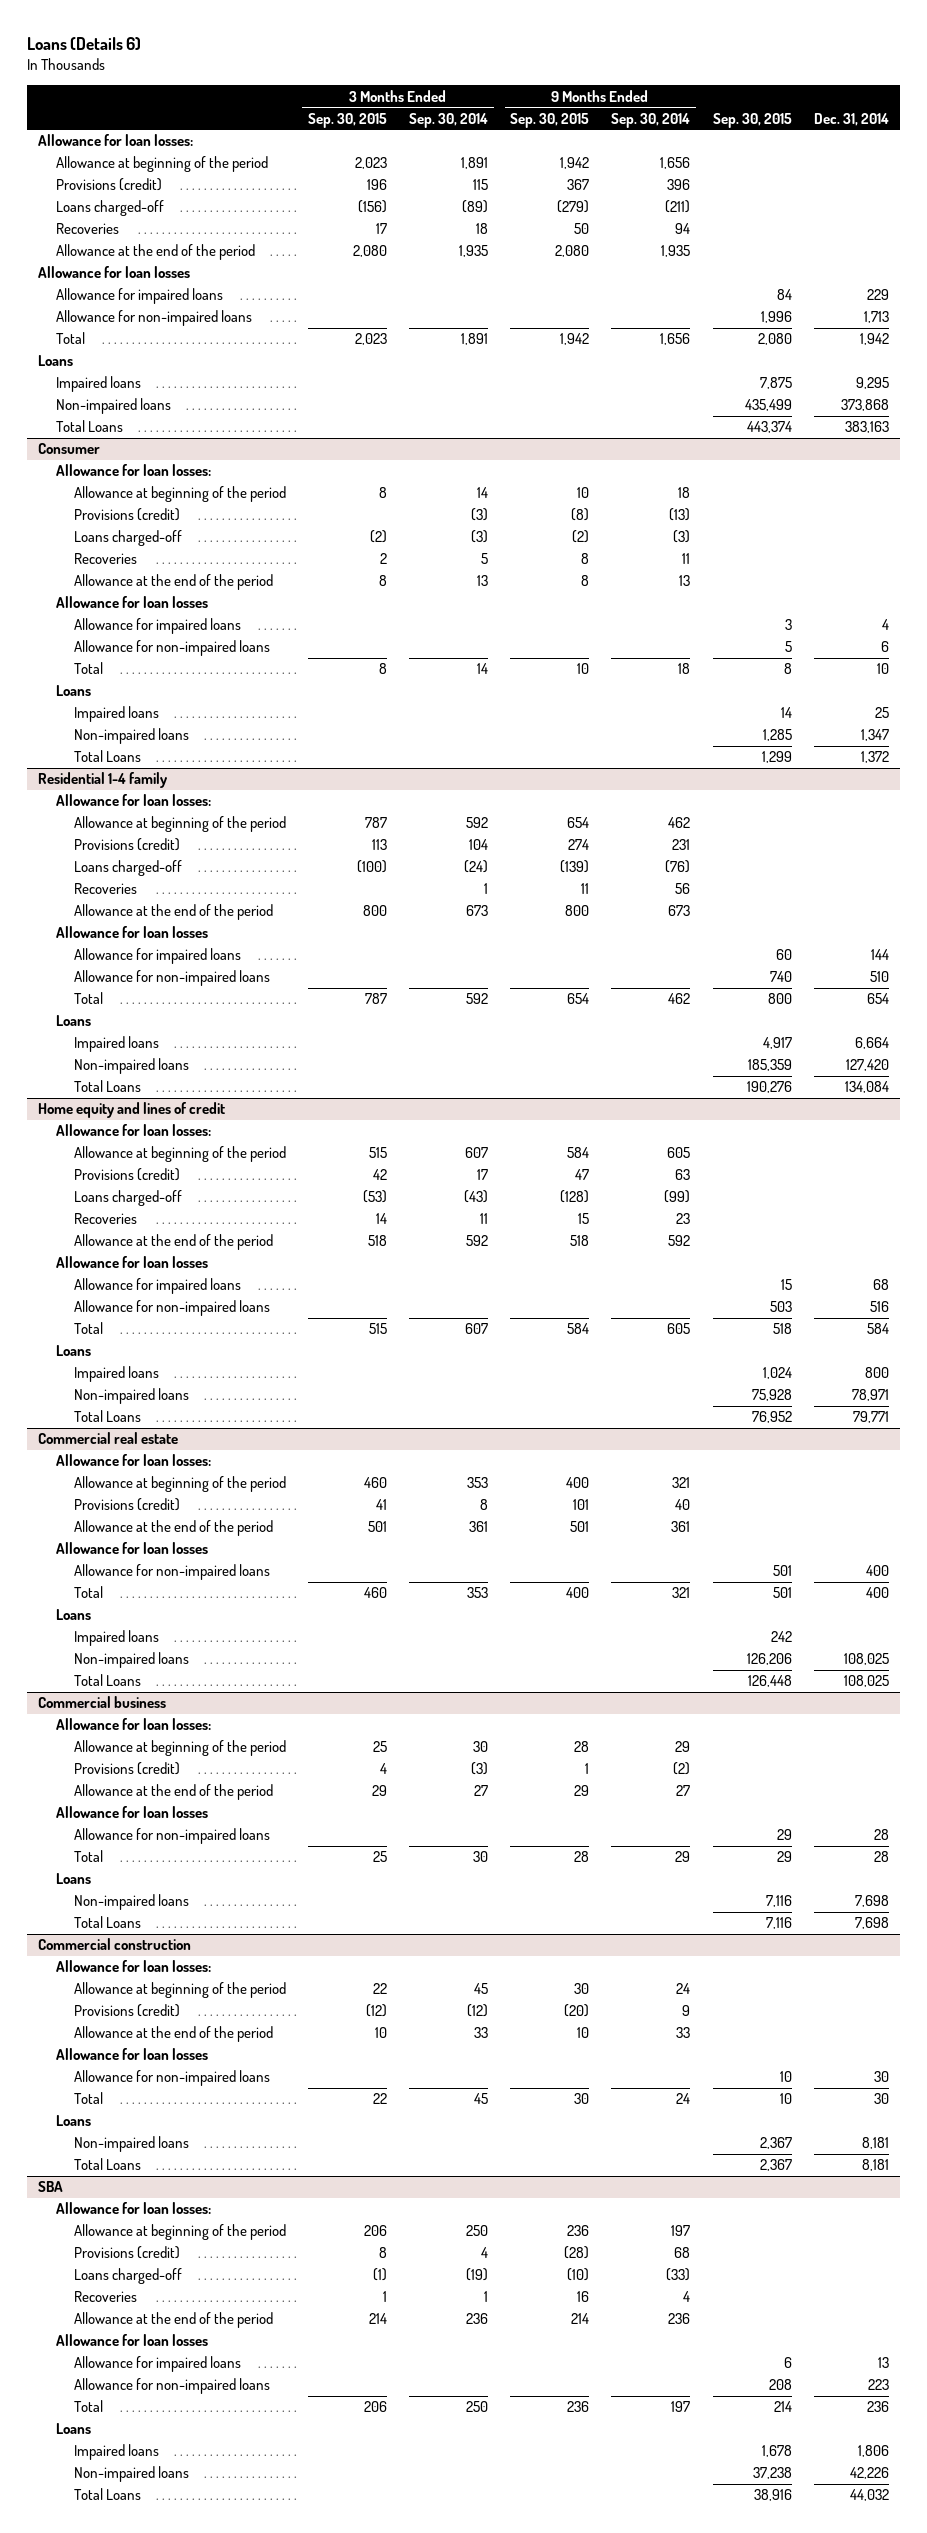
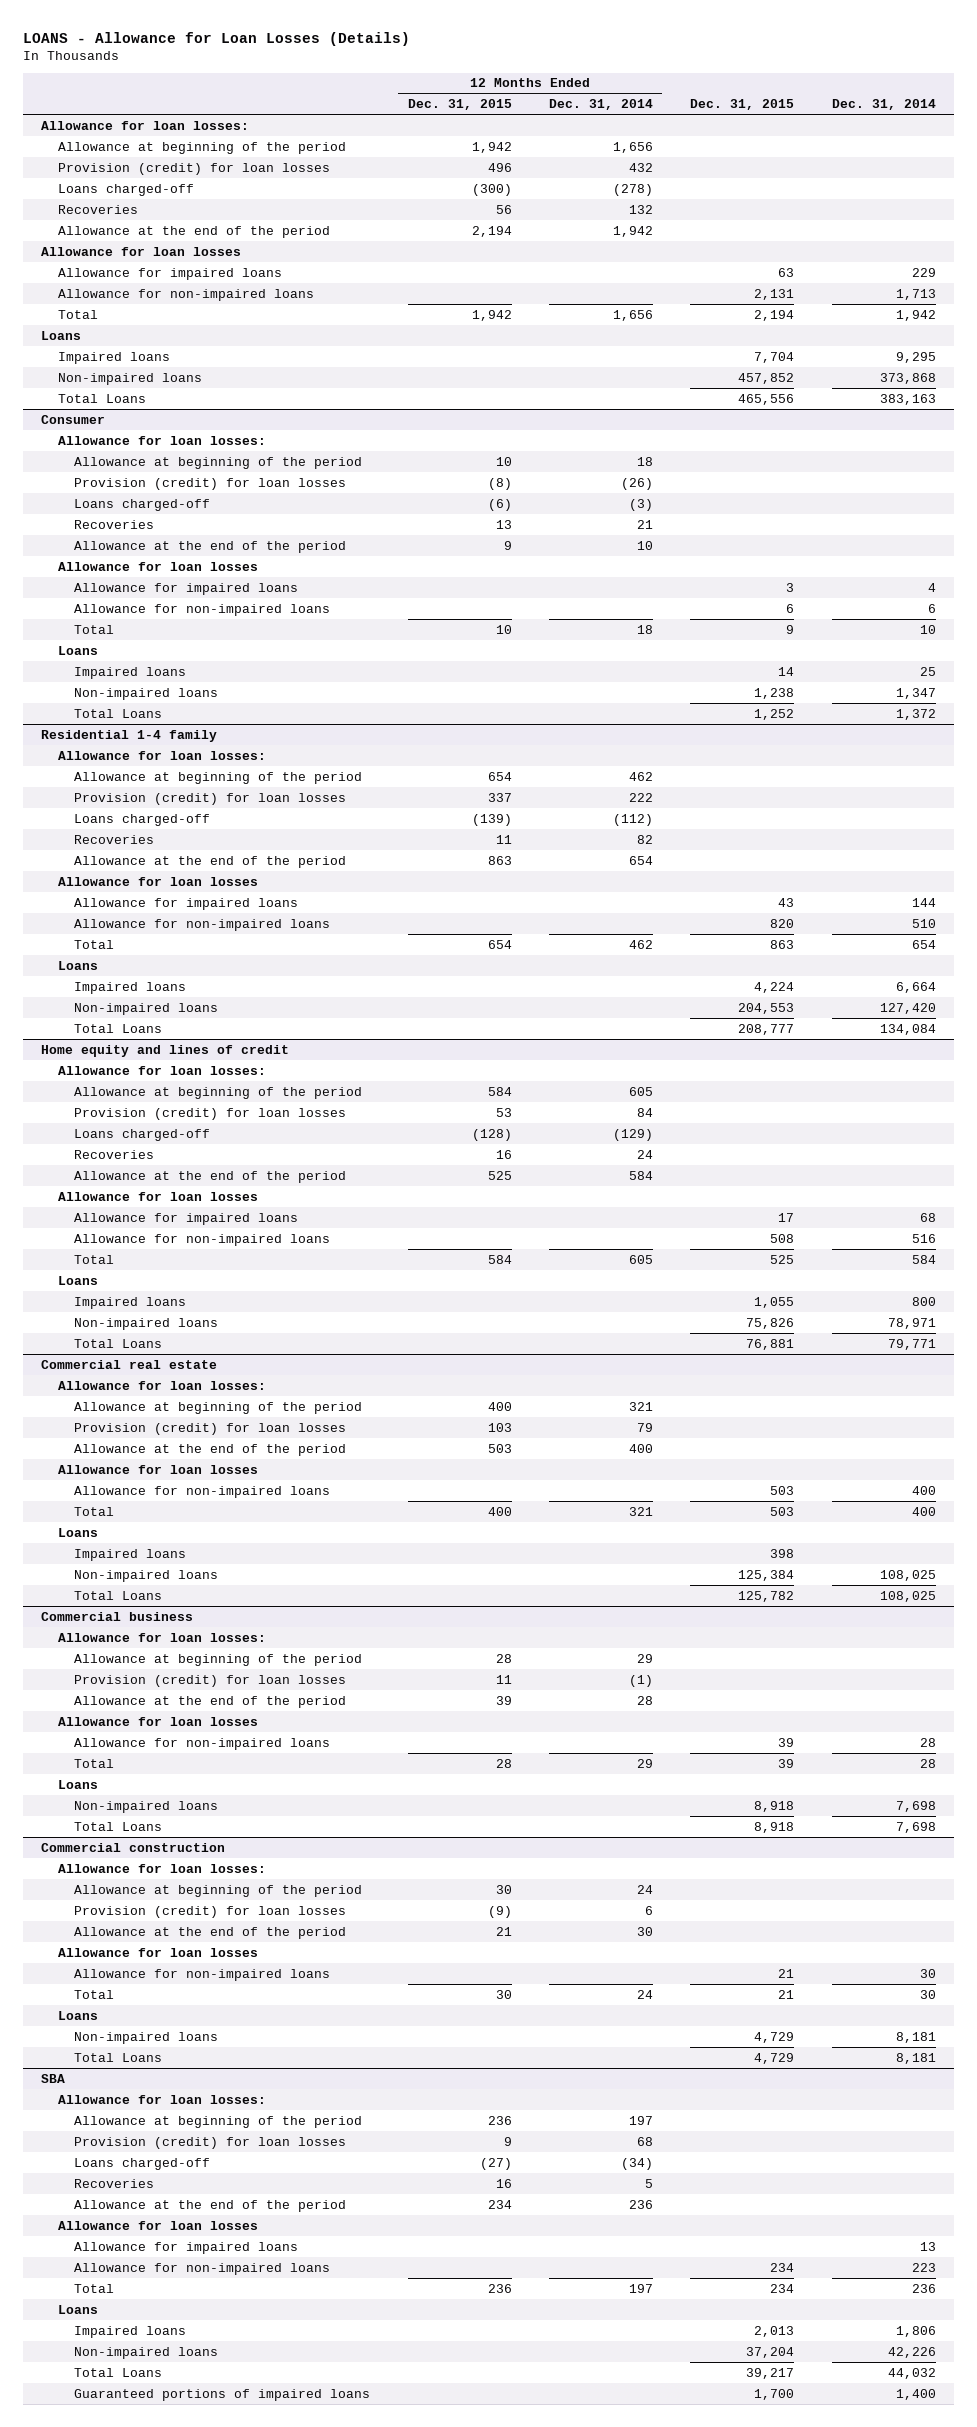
- Loans (Details 6)
+ LOANS - Allowance for Loan Losses (Details)
- | 3 Months Ended Sep. 30, 2015 | 3 Months Ended Sep. 30, 2014 | 9 Months Ended Sep. 30, 2015 | 9 Months Ended Sep. 30, 2014 | Sep. 30, 2015 | Dec. 31, 2014
+ | 12 Months Ended Dec. 31, 2015 | 12 Months Ended Dec. 31, 2014 | Dec. 31, 2015 | Dec. 31, 2014
- Provisions (credit) | 196 | 115 | 367 | 396 | |
+ Provision (credit) for loan losses | 496 | 432 | |
@ Consumer
- Provisions (credit) | | (3) | (8) | (13) | |
+ Provision (credit) for loan losses | (8) | (26) | |
@ Residential 1-4 family
- Provisions (credit) | 113 | 104 | 274 | 231 | |
+ Provision (credit) for loan losses | 337 | 222 | |
@ Home equity and lines of credit
- Provisions (credit) | 42 | 17 | 47 | 63 | |
+ Provision (credit) for loan losses | 53 | 84 | |
@ Commercial real estate
- Provisions (credit) | 41 | 8 | 101 | 40 | |
+ Provision (credit) for loan losses | 103 | 79 | |
@ Commercial business
- Provisions (credit) | 4 | (3) | 1 | (2) | |
+ Provision (credit) for loan losses | 11 | (1) | |
@ Commercial construction
- Provisions (credit) | (12) | (12) | (20) | 9 | |
+ Provision (credit) for loan losses | (9) | 6 | |
@ SBA
- Provisions (credit) | 8 | 4 | (28) | 68 | |
+ Provision (credit) for loan losses | 9 | 68 | |
+ Guaranteed portions of impaired loans | | | 1,700 | 1,400

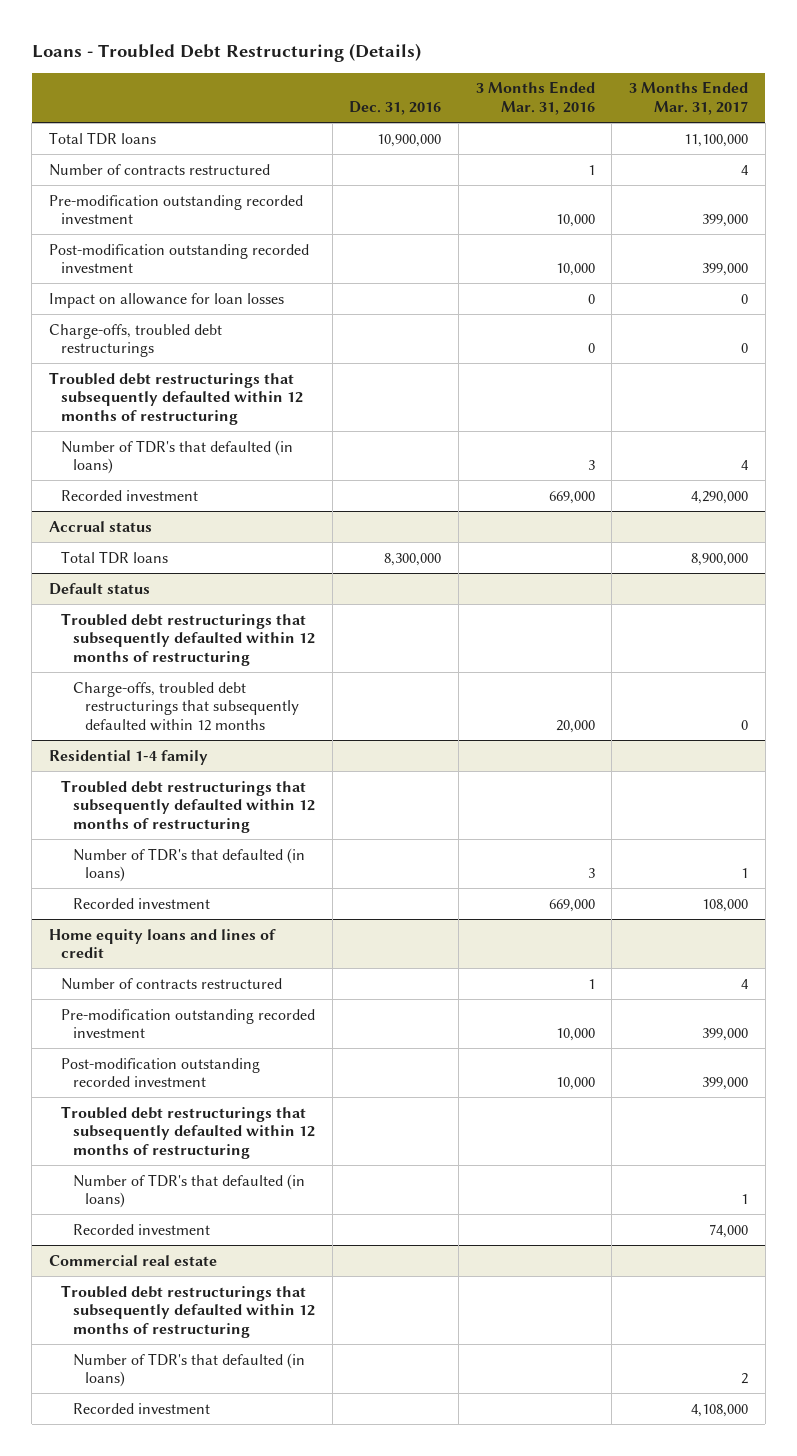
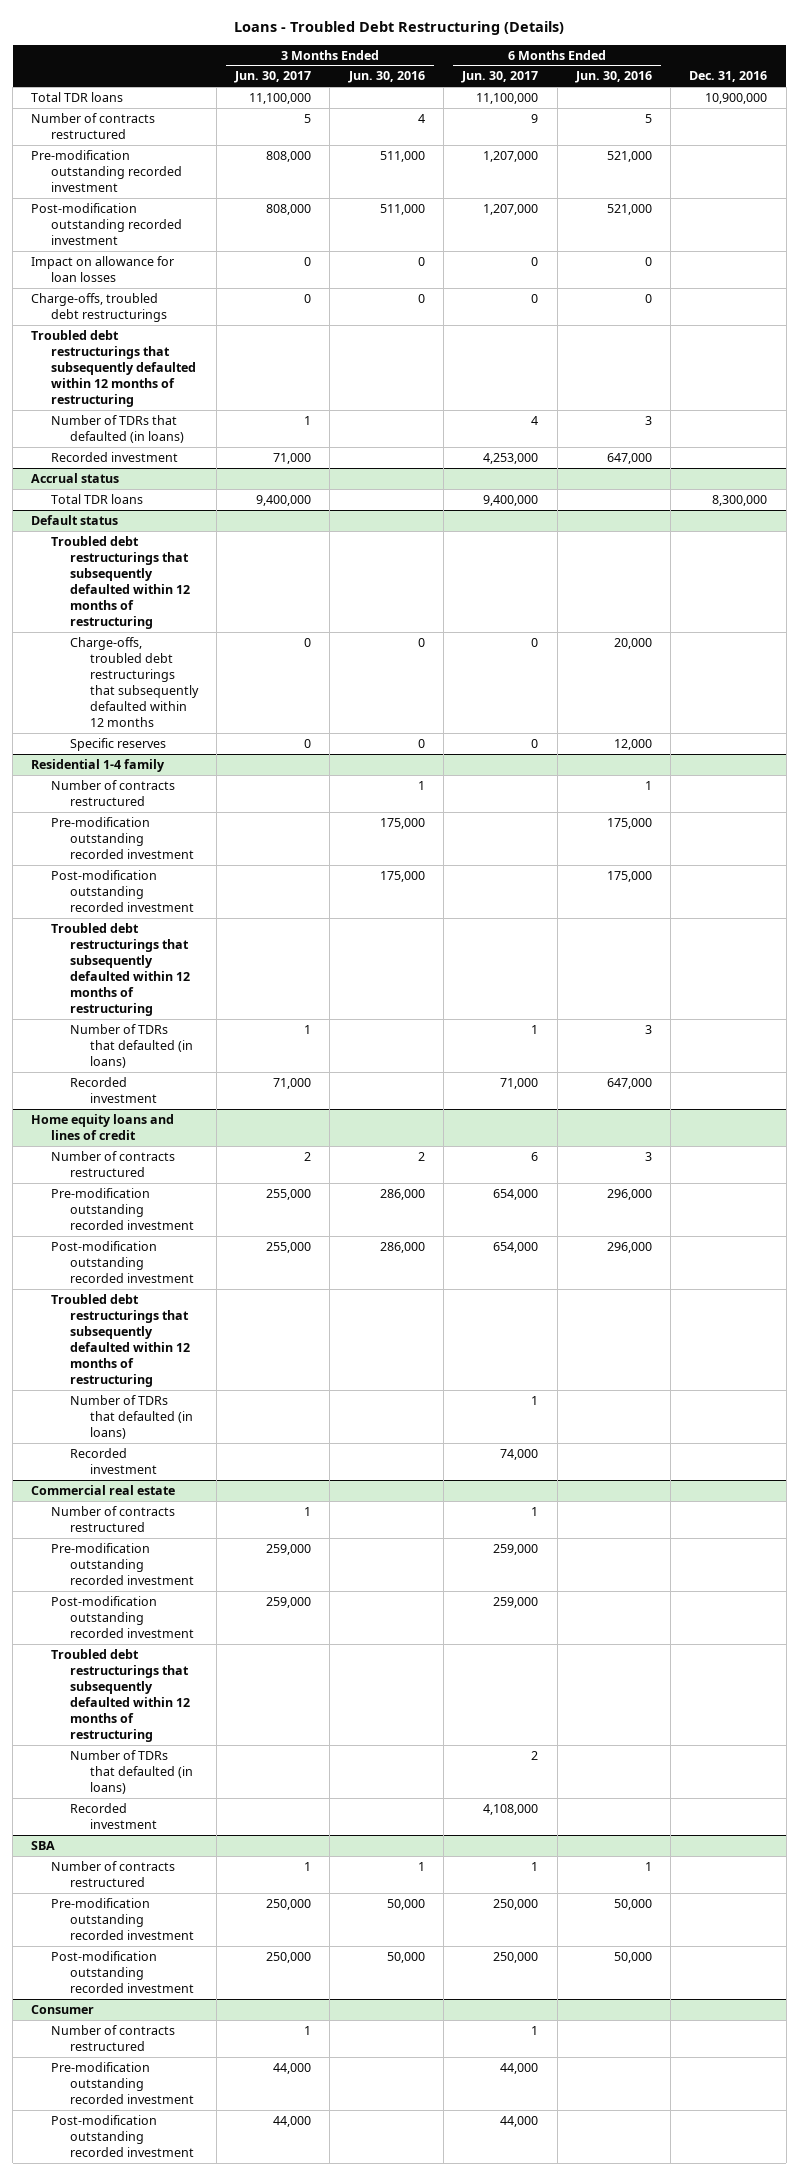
- | Dec. 31, 2016 | 3 Months Ended Mar. 31, 2016 | 3 Months Ended Mar. 31, 2017
+ | 3 Months Ended Jun. 30, 2017 | 3 Months Ended Jun. 30, 2016 | 6 Months Ended Jun. 30, 2017 | 6 Months Ended Jun. 30, 2016 | Dec. 31, 2016
- Number of TDR's that defaulted (in loans) | | 3 | 4
+ Number of TDRs that defaulted (in loans) | 1 | | 4 | 3 |
@ Default status
+ Specific reserves | 0 | 0 | 0 | 12,000 |
@ Residential 1-4 family
+ Number of contracts restructured | | 1 | | 1 |
+ Pre-modification outstanding recorded investment | | 175,000 | | 175,000 |
+ Post-modification outstanding recorded investment | | 175,000 | | 175,000 |
- Number of TDR's that defaulted (in loans) | | 3 | 1
+ Number of TDRs that defaulted (in loans) | 1 | | 1 | 3 |
@ Home equity loans and lines of credit
- Number of TDR's that defaulted (in loans) | | | 1
+ Number of TDRs that defaulted (in loans) | | | 1 | |
@ Commercial real estate
+ Number of contracts restructured | 1 | | 1 | |
+ Pre-modification outstanding recorded investment | 259,000 | | 259,000 | |
+ Post-modification outstanding recorded investment | 259,000 | | 259,000 | |
- Number of TDR's that defaulted (in loans) | | | 2
+ Number of TDRs that defaulted (in loans) | | | 2 | |
+ SBA
+ Number of contracts restructured | 1 | 1 | 1 | 1 |
+ Pre-modification outstanding recorded investment | 250,000 | 50,000 | 250,000 | 50,000 |
+ Post-modification outstanding recorded investment | 250,000 | 50,000 | 250,000 | 50,000 |
+ Consumer
+ Number of contracts restructured | 1 | | 1 | |
+ Pre-modification outstanding recorded investment | 44,000 | | 44,000 | |
+ Post-modification outstanding recorded investment | 44,000 | | 44,000 | |

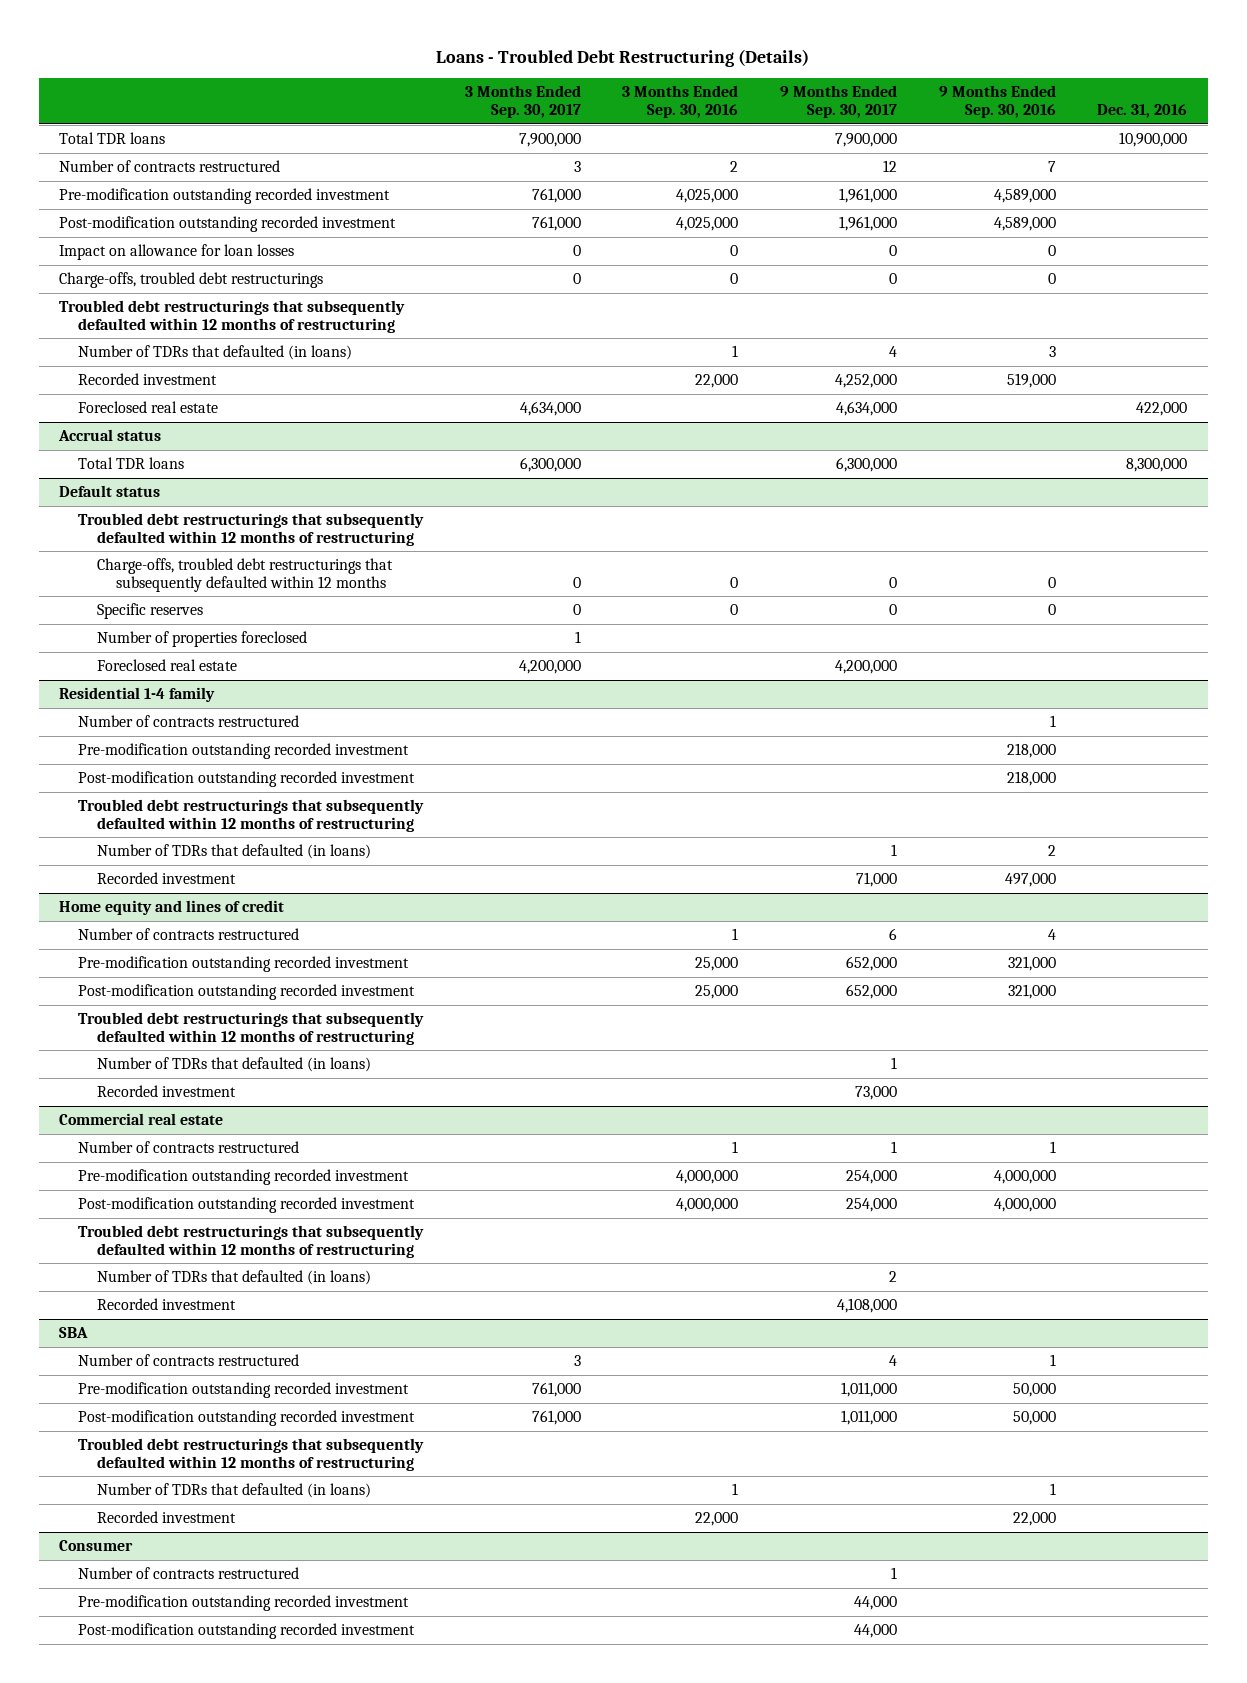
- | 3 Months Ended Jun. 30, 2017 | 3 Months Ended Jun. 30, 2016 | 6 Months Ended Jun. 30, 2017 | 6 Months Ended Jun. 30, 2016 | Dec. 31, 2016
+ | 3 Months Ended Sep. 30, 2017 | 3 Months Ended Sep. 30, 2016 | 9 Months Ended Sep. 30, 2017 | 9 Months Ended Sep. 30, 2016 | Dec. 31, 2016
+ Foreclosed real estate | 4,634,000 | | 4,634,000 | | 422,000
@ Default status
+ Number of properties foreclosed | 1 | | | |
+ Foreclosed real estate | 4,200,000 | | 4,200,000 | |
- Home equity loans and lines of credit
+ Home equity and lines of credit
@ SBA
+ Troubled debt restructurings that subsequently defaulted within 12 months of restructuring
+ Number of TDRs that defaulted (in loans) | | 1 | | 1 |
+ Recorded investment | | 22,000 | | 22,000 |

